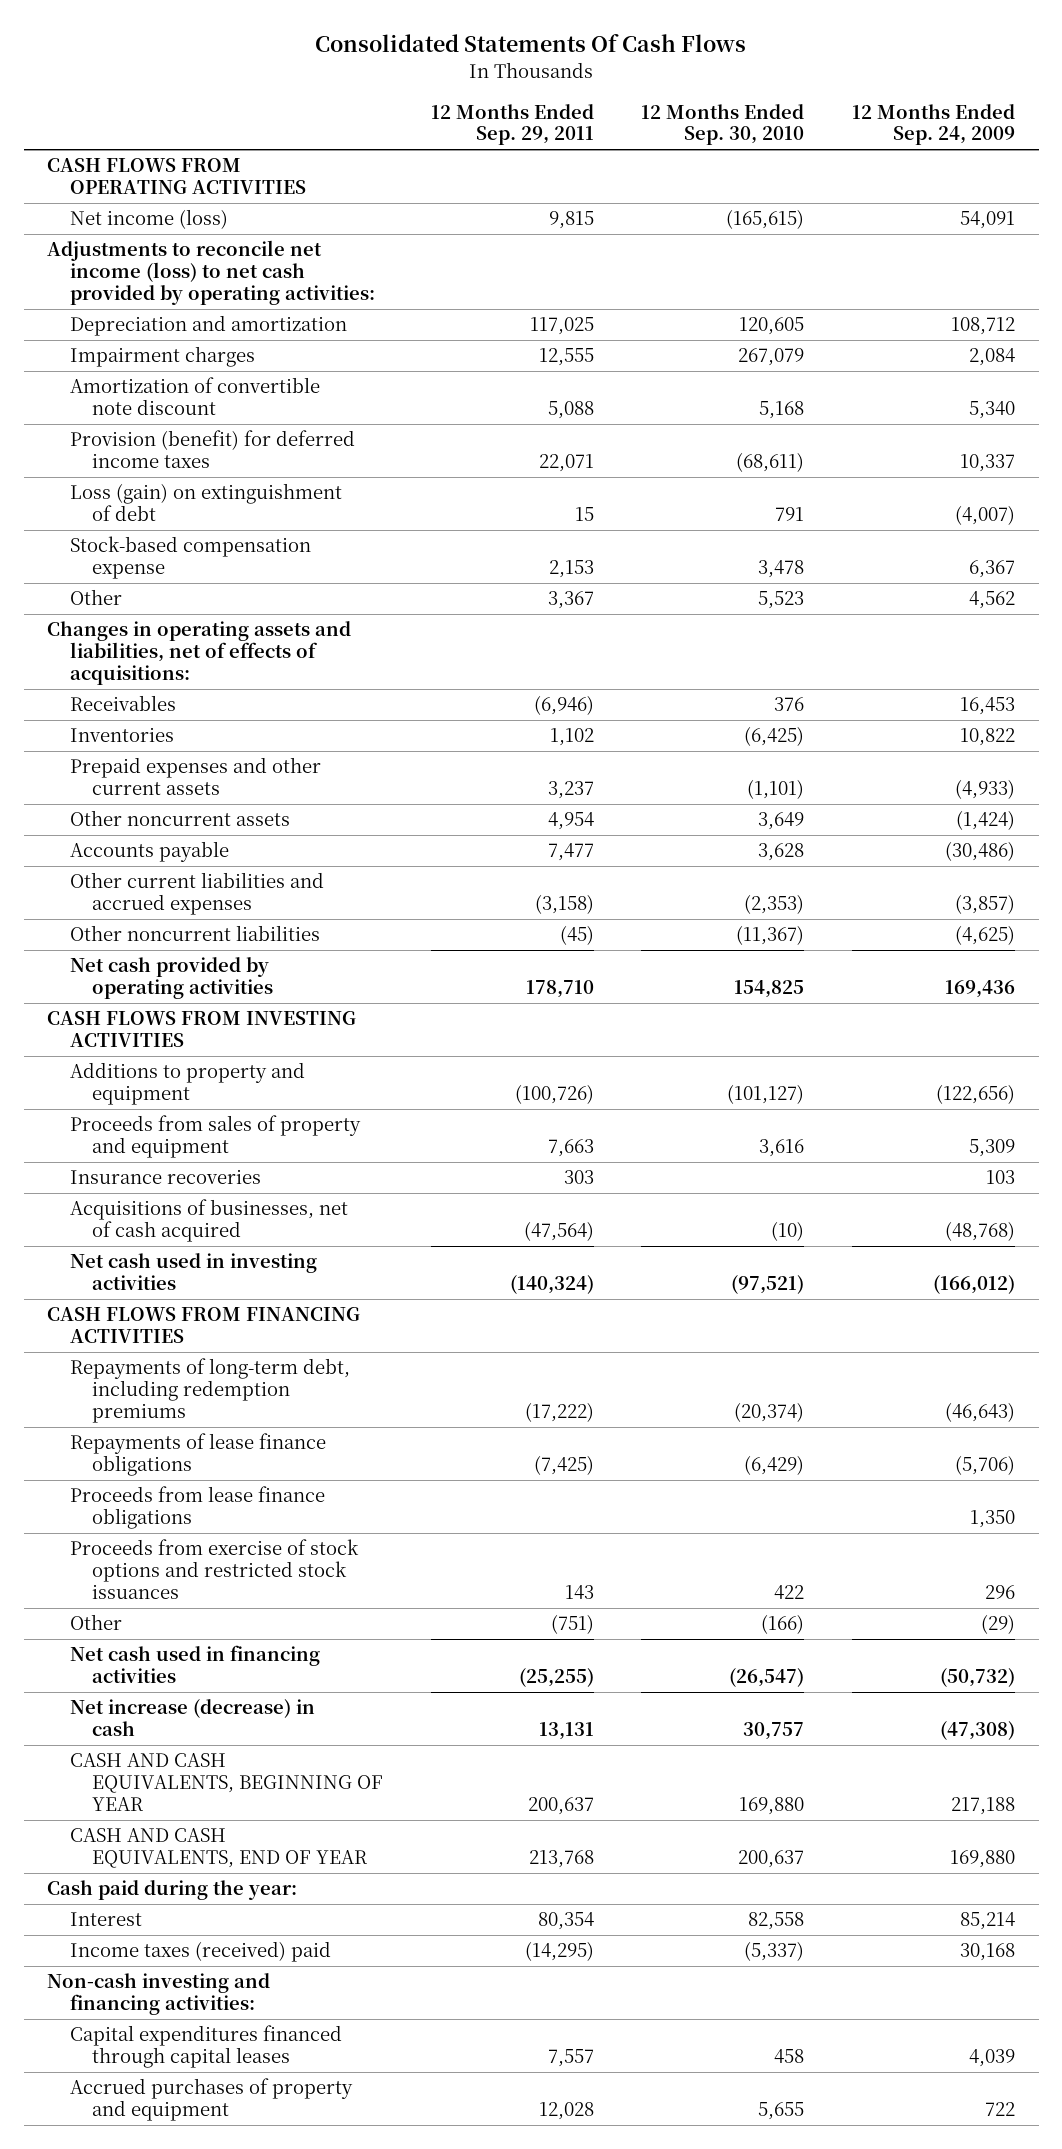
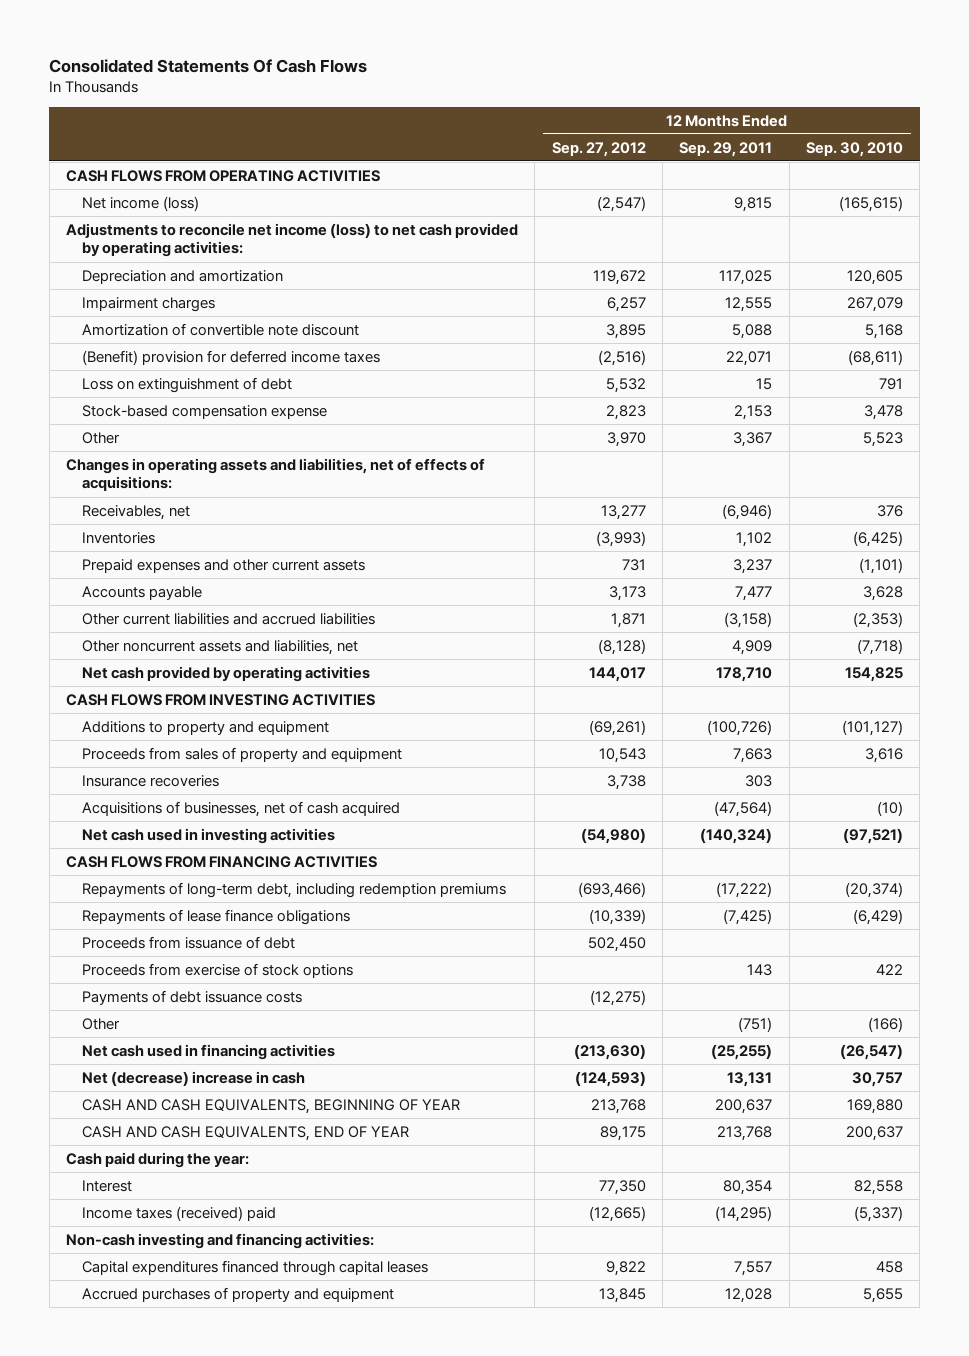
- | 12 Months Ended Sep. 29, 2011 | 12 Months Ended Sep. 30, 2010 | 12 Months Ended Sep. 24, 2009
+ | 12 Months Ended Sep. 27, 2012 | 12 Months Ended Sep. 29, 2011 | 12 Months Ended Sep. 30, 2010
- Provision (benefit) for deferred income taxes | 22,071 | (68,611) | 10,337
- Loss (gain) on extinguishment of debt | 15 | 791 | (4,007)
+ (Benefit) provision for deferred income taxes | (2,516) | 22,071 | (68,611)
+ Loss on extinguishment of debt | 5,532 | 15 | 791
- Receivables | (6,946) | 376 | 16,453
+ Receivables, net | 13,277 | (6,946) | 376
- Other noncurrent assets | 4,954 | 3,649 | (1,424)
- Other current liabilities and accrued expenses | (3,158) | (2,353) | (3,857)
- Other noncurrent liabilities | (45) | (11,367) | (4,625)
+ Other current liabilities and accrued liabilities | 1,871 | (3,158) | (2,353)
+ Other noncurrent assets and liabilities, net | (8,128) | 4,909 | (7,718)
- Proceeds from lease finance obligations | | | 1,350
- Proceeds from exercise of stock options and restricted stock issuances | 143 | 422 | 296
+ Proceeds from issuance of debt | 502,450 | |
+ Proceeds from exercise of stock options | | 143 | 422
+ Payments of debt issuance costs | (12,275) | |
- Net increase (decrease) in cash | 13,131 | 30,757 | (47,308)
+ Net (decrease) increase in cash | (124,593) | 13,131 | 30,757

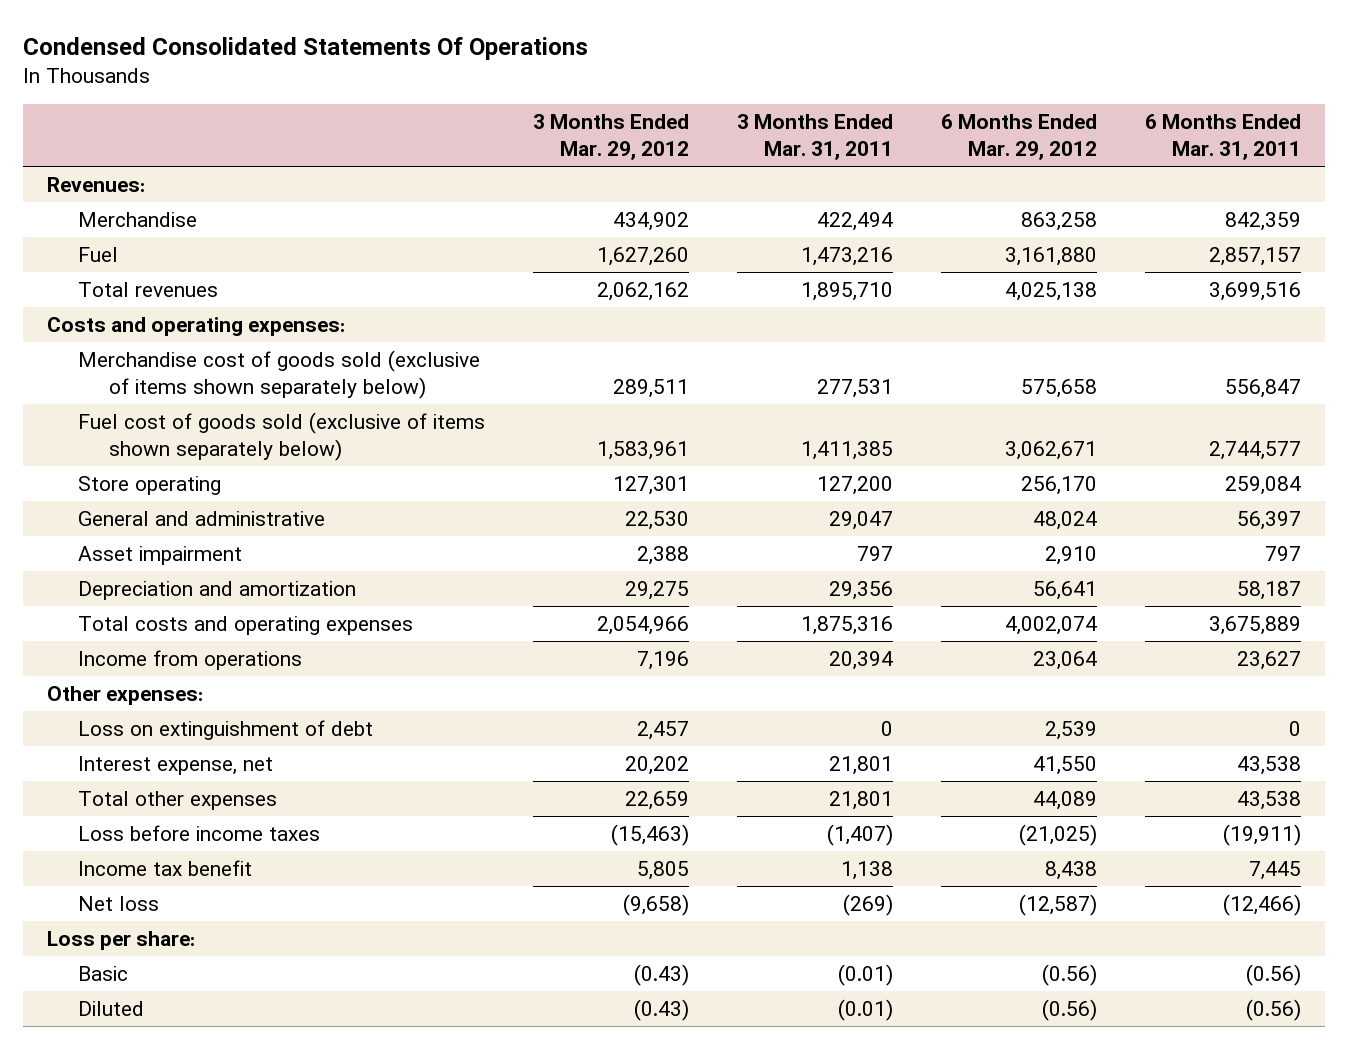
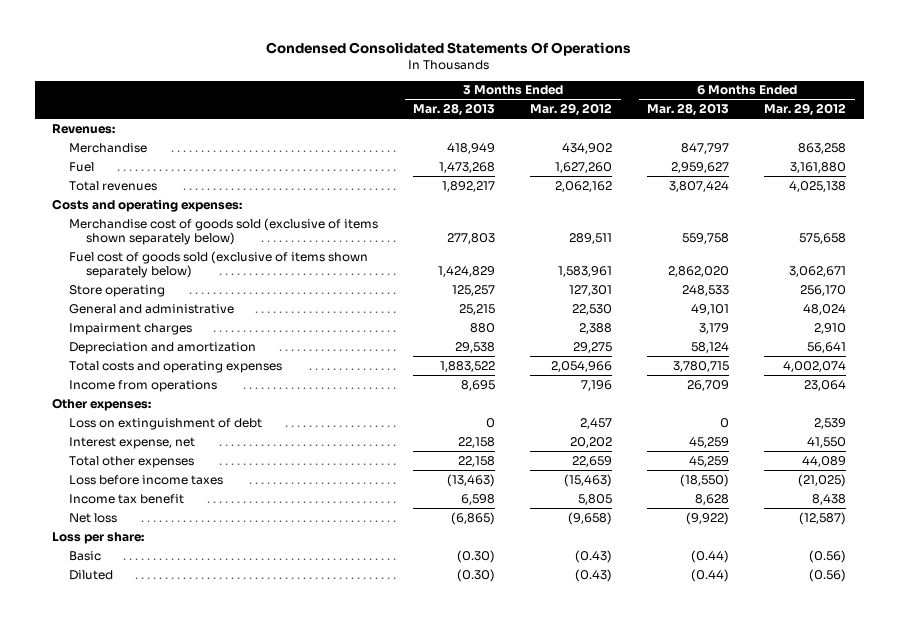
- | 3 Months Ended Mar. 29, 2012 | 3 Months Ended Mar. 31, 2011 | 6 Months Ended Mar. 29, 2012 | 6 Months Ended Mar. 31, 2011
+ | 3 Months Ended Mar. 28, 2013 | 3 Months Ended Mar. 29, 2012 | 6 Months Ended Mar. 28, 2013 | 6 Months Ended Mar. 29, 2012
- Asset impairment | 2,388 | 797 | 2,910 | 797
+ Impairment charges | 880 | 2,388 | 3,179 | 2,910

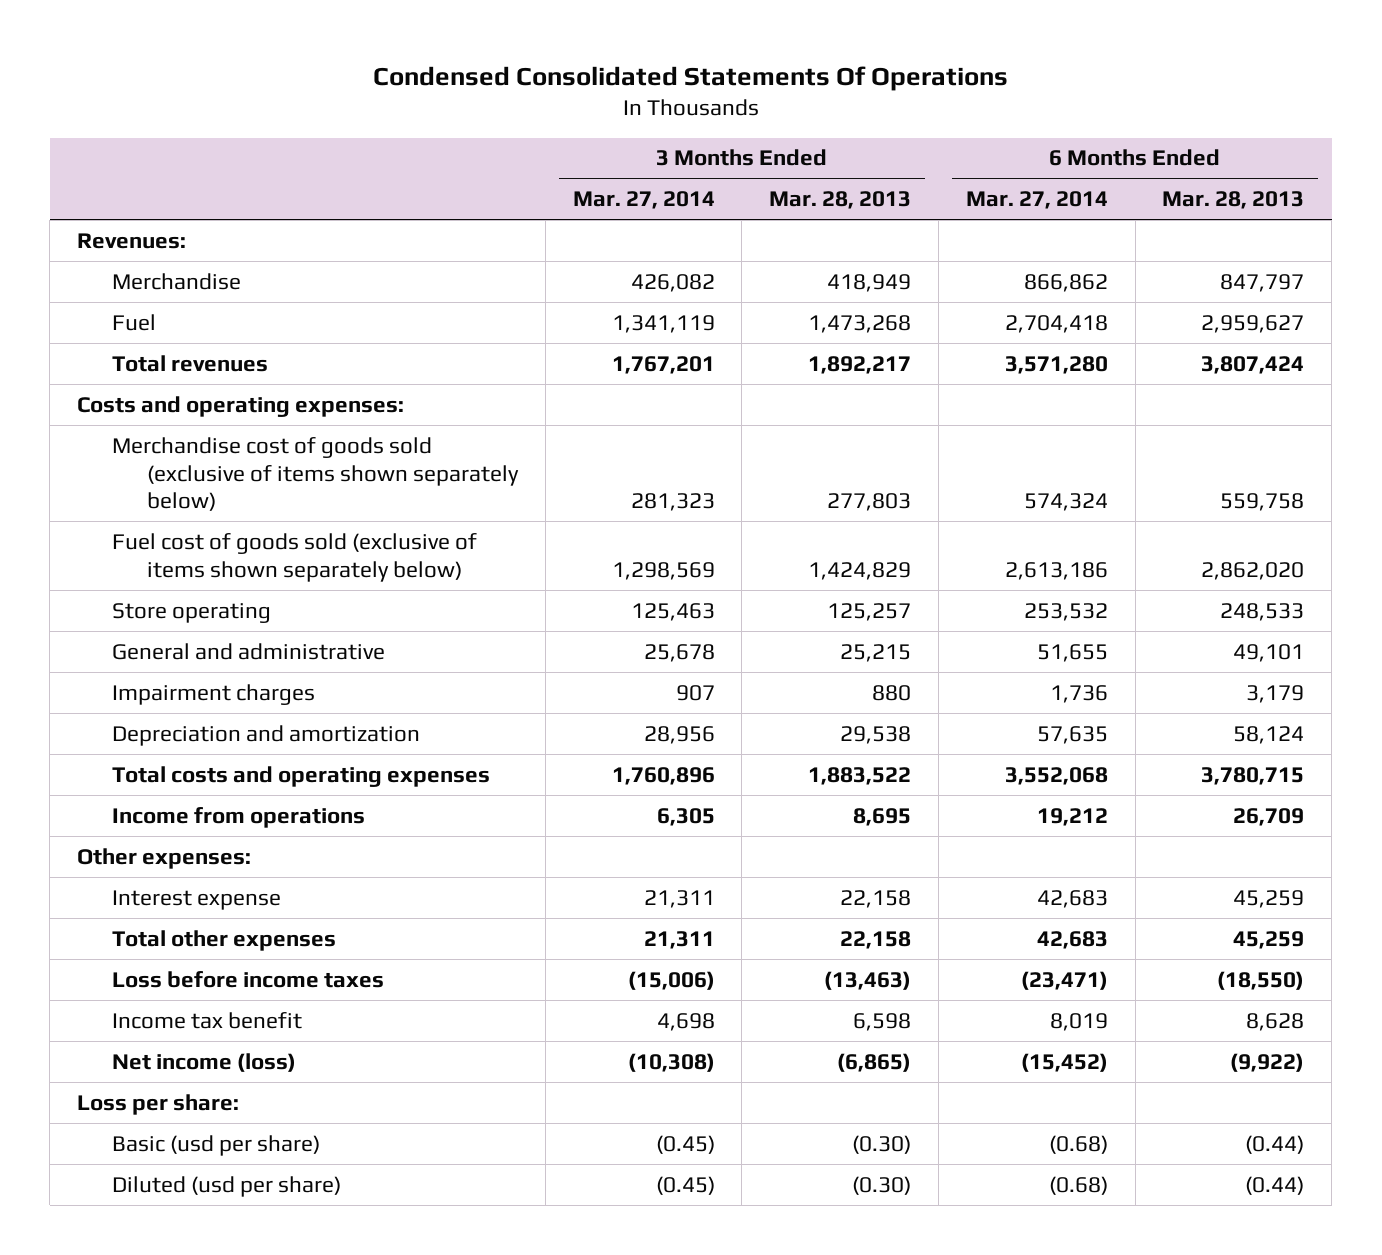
- | 3 Months Ended Mar. 28, 2013 | 3 Months Ended Mar. 29, 2012 | 6 Months Ended Mar. 28, 2013 | 6 Months Ended Mar. 29, 2012
+ | 3 Months Ended Mar. 27, 2014 | 3 Months Ended Mar. 28, 2013 | 6 Months Ended Mar. 27, 2014 | 6 Months Ended Mar. 28, 2013
- Loss on extinguishment of debt | 0 | 2,457 | 0 | 2,539
- Interest expense, net | 22,158 | 20,202 | 45,259 | 41,550
+ Interest expense | 21,311 | 22,158 | 42,683 | 45,259
- Net loss | (6,865) | (9,658) | (9,922) | (12,587)
+ Net income (loss) | (10,308) | (6,865) | (15,452) | (9,922)
- Basic | (0.30) | (0.43) | (0.44) | (0.56)
- Diluted | (0.30) | (0.43) | (0.44) | (0.56)
+ Basic (usd per share) | (0.45) | (0.30) | (0.68) | (0.44)
+ Diluted (usd per share) | (0.45) | (0.30) | (0.68) | (0.44)

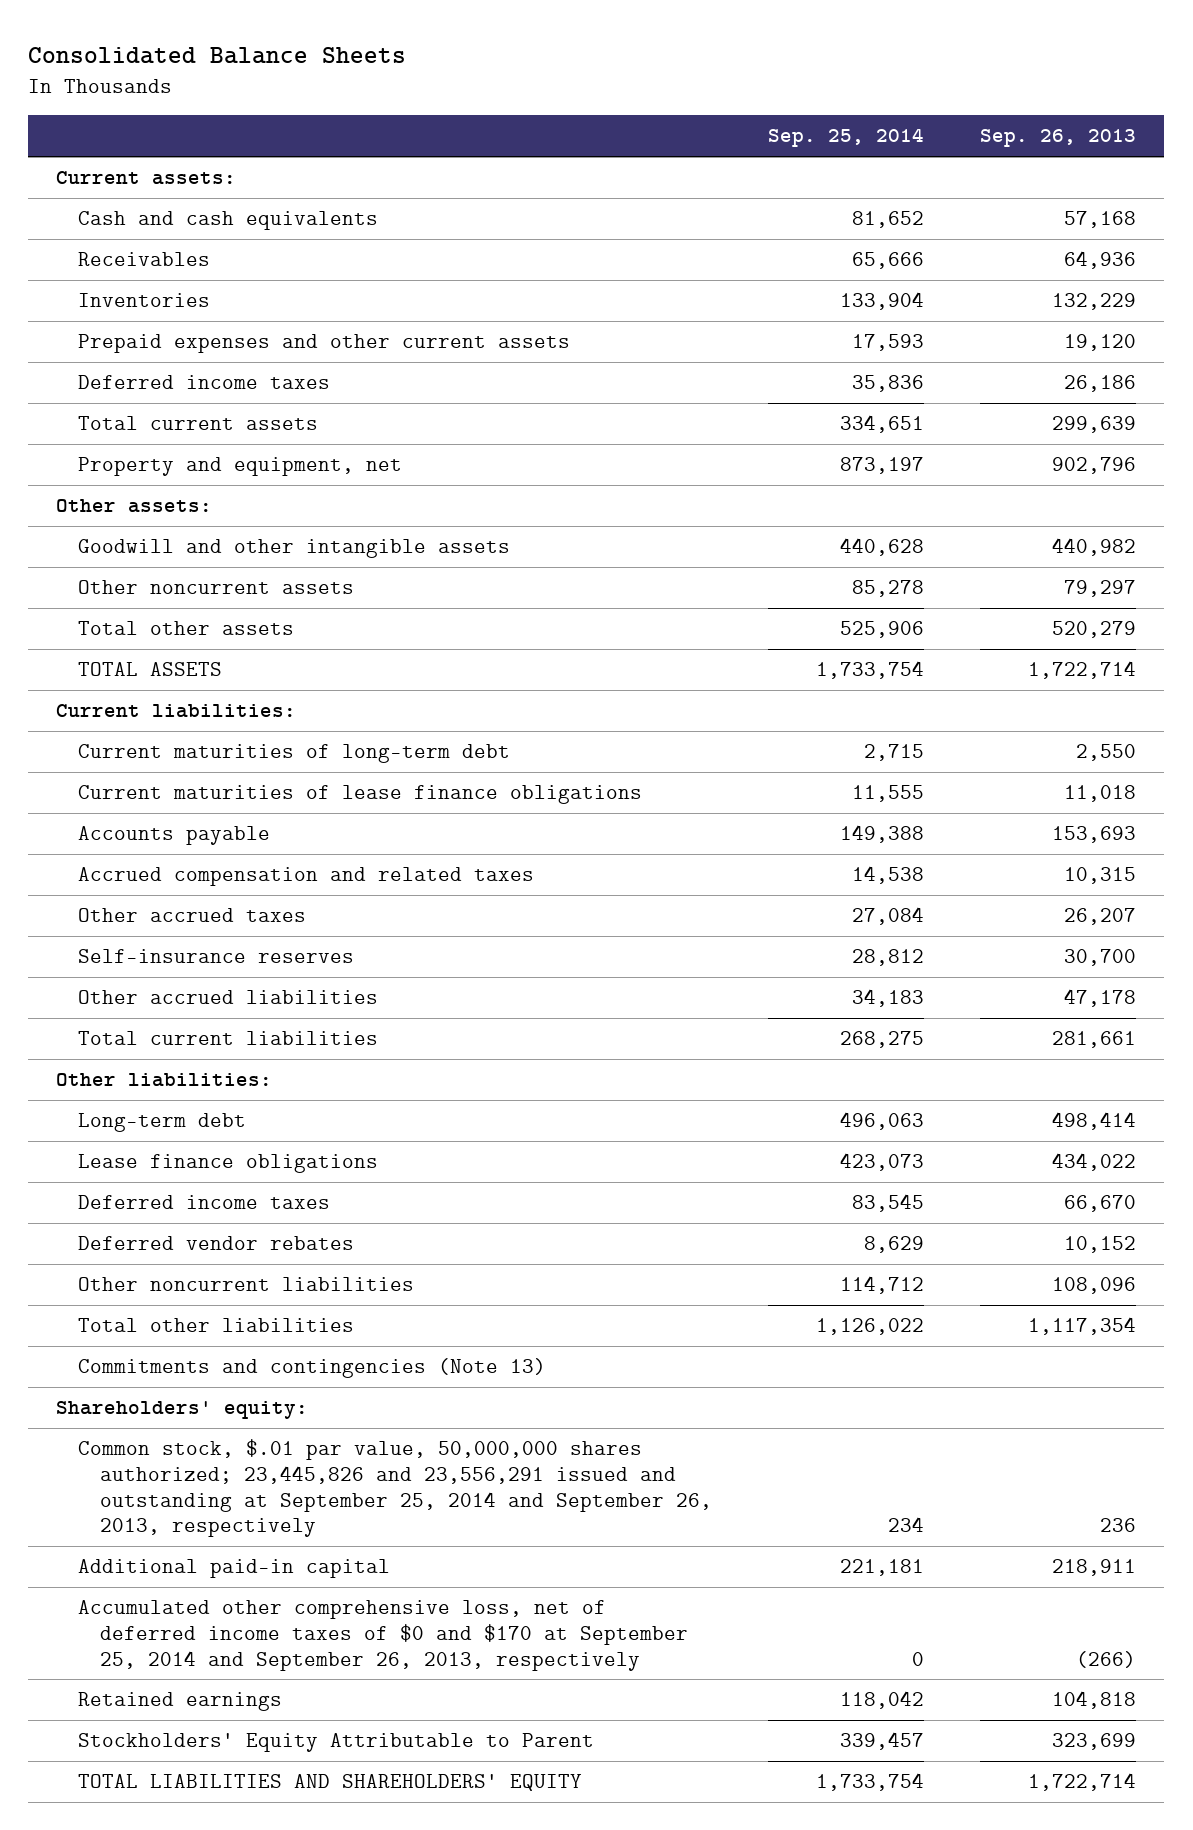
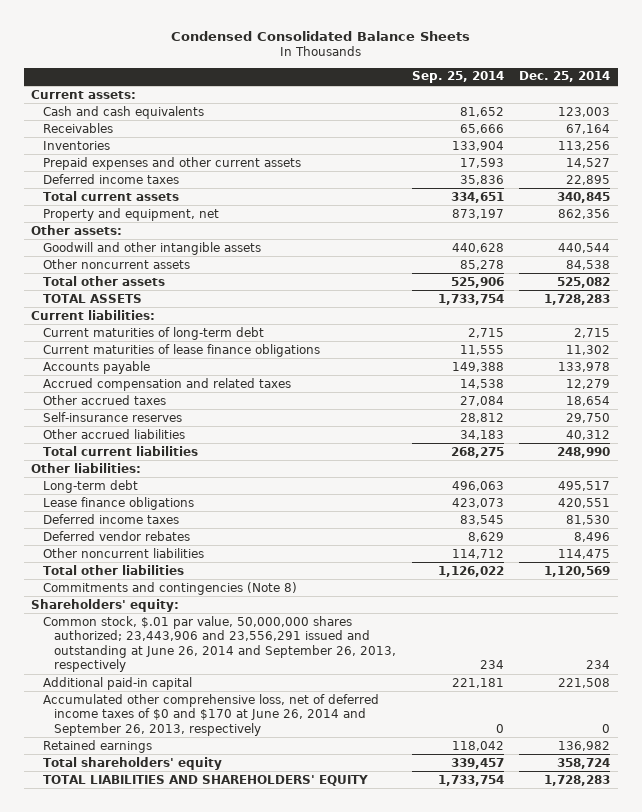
- Consolidated Balance Sheets
+ Condensed Consolidated Balance Sheets
- | Sep. 25, 2014 | Sep. 26, 2013
+ | Sep. 25, 2014 | Dec. 25, 2014
- Commitments and contingencies (Note 13)
+ Commitments and contingencies (Note 8)
- Common stock, $.01 par value, 50,000,000 shares authorized; 23,445,826 and 23,556,291 issued and outstanding at September 25, 2014 and September 26, 2013, respectively | 234 | 236
+ Common stock, $.01 par value, 50,000,000 shares authorized; 23,443,906 and 23,556,291 issued and outstanding at June 26, 2014 and September 26, 2013, respectively | 234 | 234
- Accumulated other comprehensive loss, net of deferred income taxes of $0 and $170 at September 25, 2014 and September 26, 2013, respectively | 0 | (266)
+ Accumulated other comprehensive loss, net of deferred income taxes of $0 and $170 at June 26, 2014 and September 26, 2013, respectively | 0 | 0
- Stockholders' Equity Attributable to Parent | 339,457 | 323,699
+ Total shareholders' equity | 339,457 | 358,724

